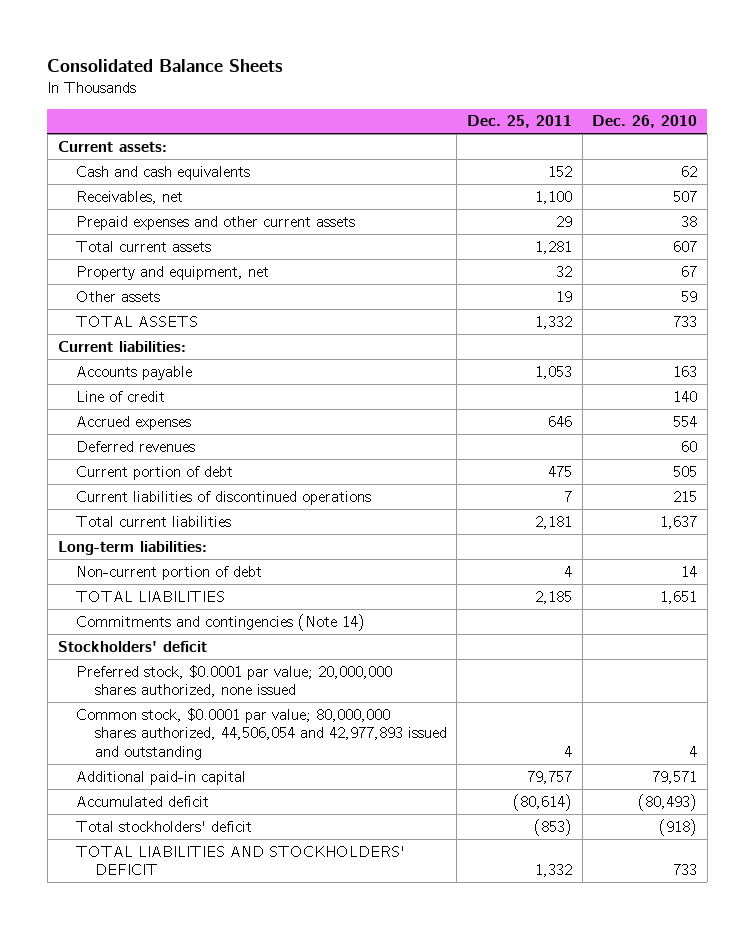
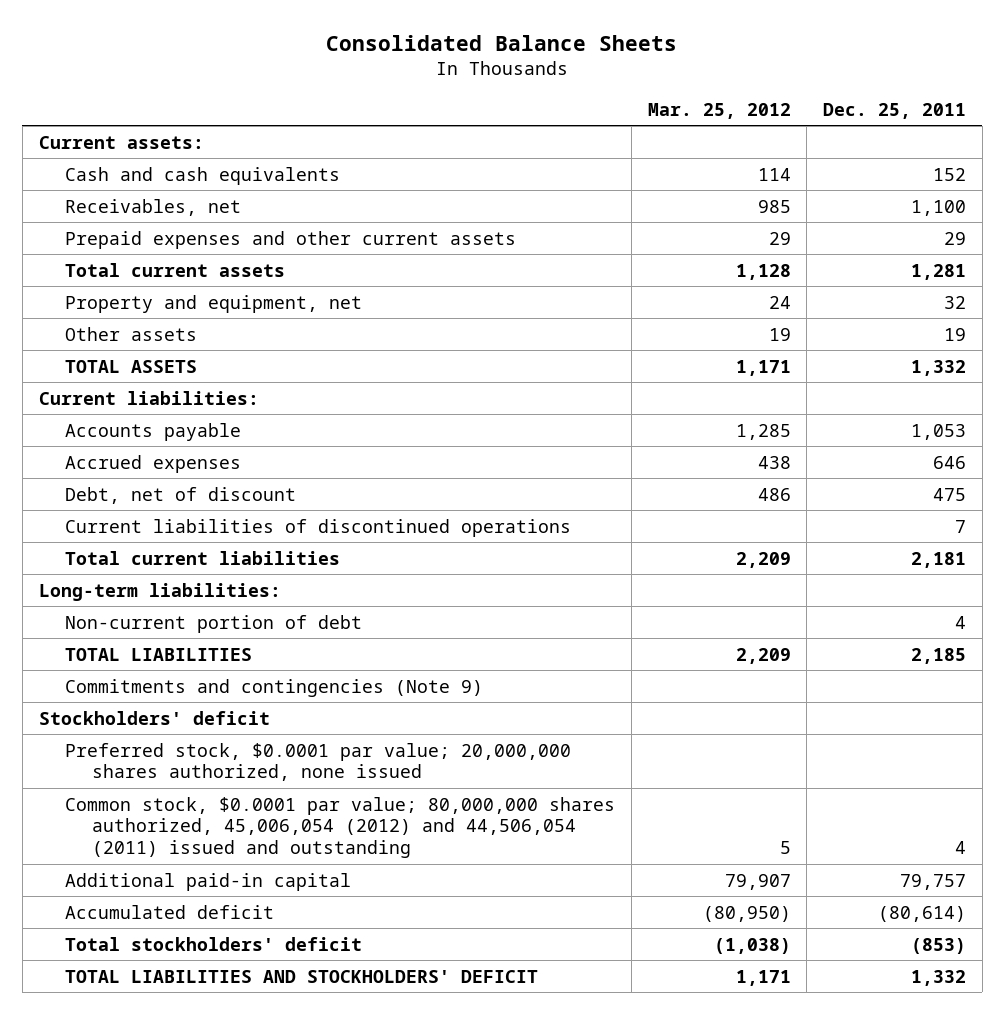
- | Dec. 25, 2011 | Dec. 26, 2010
+ | Mar. 25, 2012 | Dec. 25, 2011
- Line of credit | | 140
- Deferred revenues | | 60
- Current portion of debt | 475 | 505
+ Debt, net of discount | 486 | 475
- Commitments and contingencies (Note 14)
+ Commitments and contingencies (Note 9)
- Common stock, $0.0001 par value; 80,000,000 shares authorized, 44,506,054 and 42,977,893 issued and outstanding | 4 | 4
+ Common stock, $0.0001 par value; 80,000,000 shares authorized, 45,006,054 (2012) and 44,506,054 (2011) issued and outstanding | 5 | 4

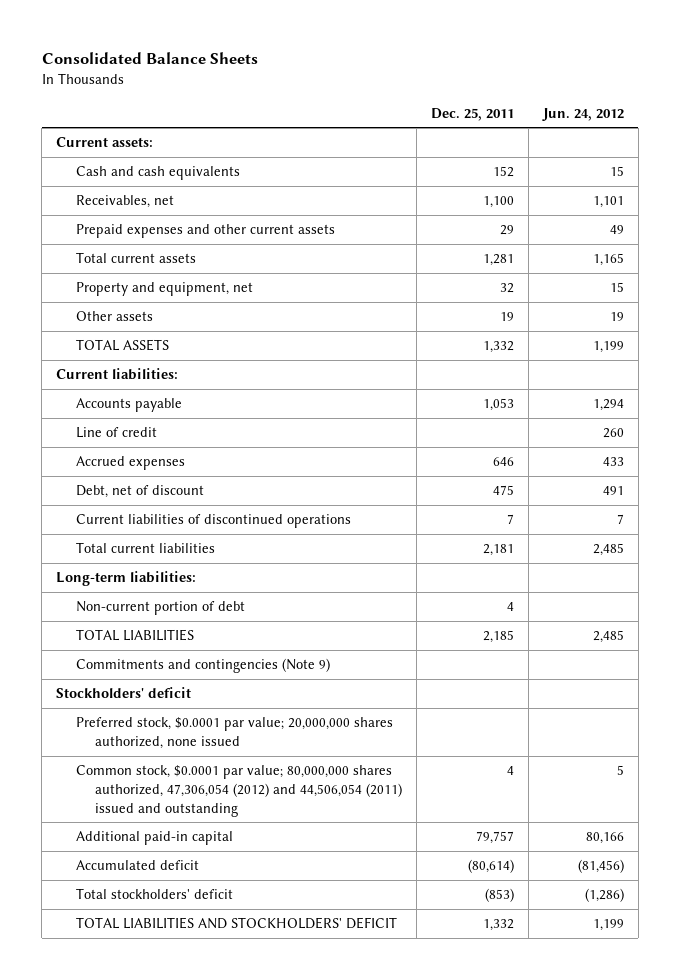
- | Mar. 25, 2012 | Dec. 25, 2011
+ | Dec. 25, 2011 | Jun. 24, 2012
+ Line of credit | | 260
- Common stock, $0.0001 par value; 80,000,000 shares authorized, 45,006,054 (2012) and 44,506,054 (2011) issued and outstanding | 5 | 4
+ Common stock, $0.0001 par value; 80,000,000 shares authorized, 47,306,054 (2012) and 44,506,054 (2011) issued and outstanding | 4 | 5

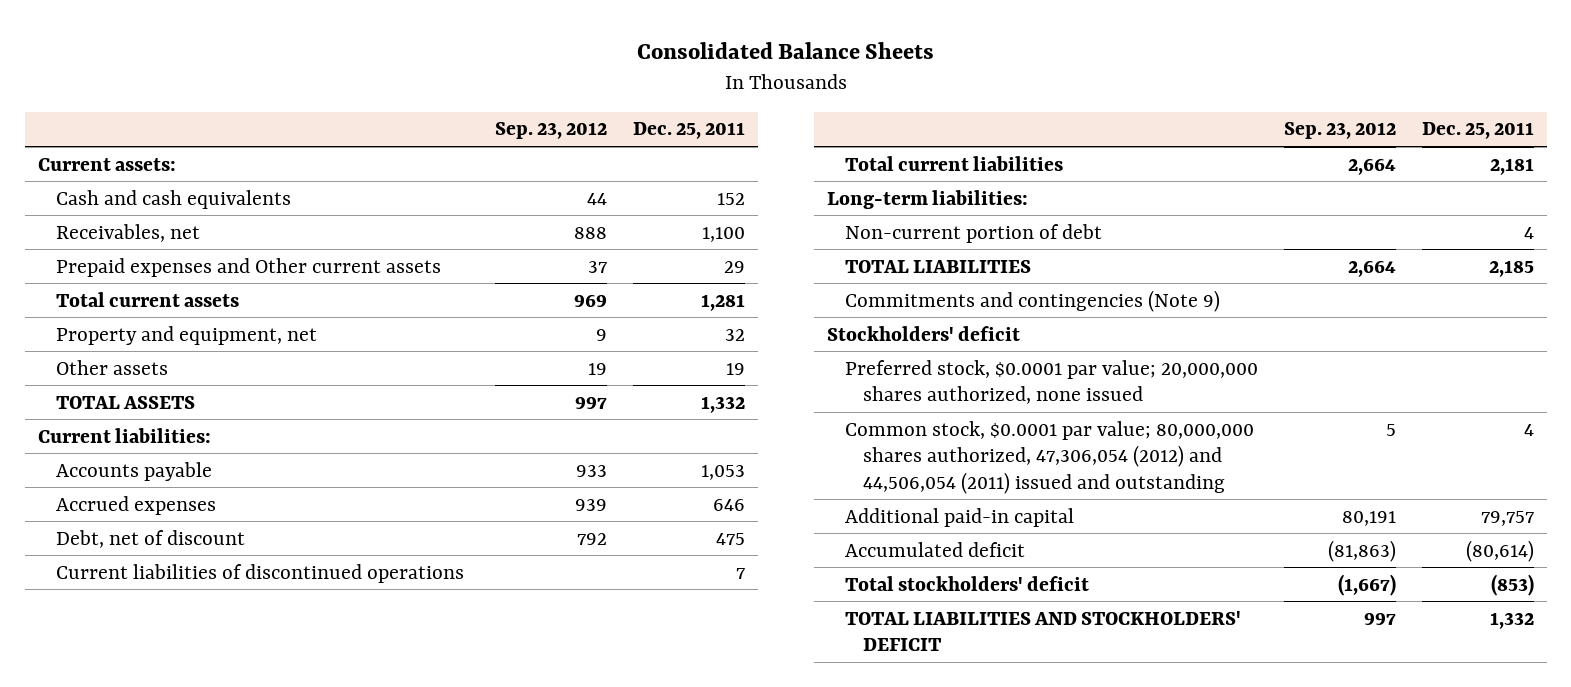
- | Dec. 25, 2011 | Jun. 24, 2012
+ | Sep. 23, 2012 | Dec. 25, 2011
- Prepaid expenses and other current assets | 29 | 49
+ Prepaid expenses and Other current assets | 37 | 29
- Line of credit | | 260

